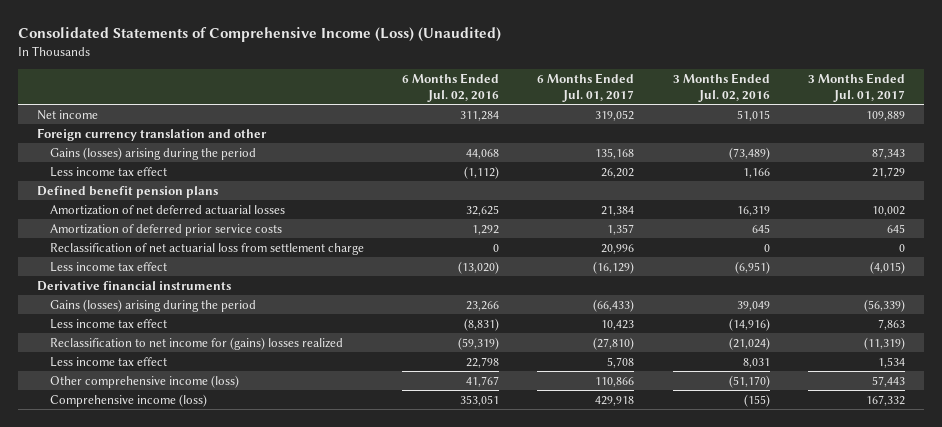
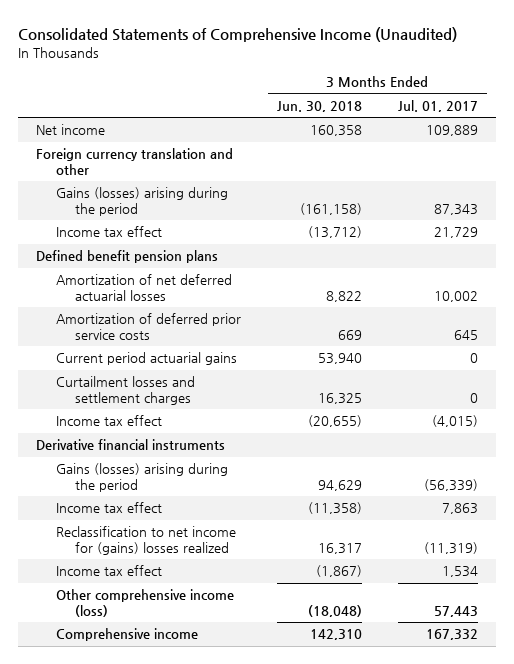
- Consolidated Statements of Comprehensive Income (Loss) (Unaudited)
+ Consolidated Statements of Comprehensive Income (Unaudited)
- | 6 Months Ended Jul. 02, 2016 | 6 Months Ended Jul. 01, 2017 | 3 Months Ended Jul. 02, 2016 | 3 Months Ended Jul. 01, 2017
+ | 3 Months Ended Jun. 30, 2018 | 3 Months Ended Jul. 01, 2017
- Less income tax effect | (1,112) | 26,202 | 1,166 | 21,729
+ Income tax effect | (13,712) | 21,729
- Reclassification of net actuarial loss from settlement charge | 0 | 20,996 | 0 | 0
- Less income tax effect | (13,020) | (16,129) | (6,951) | (4,015)
+ Current period actuarial gains | 53,940 | 0
+ Curtailment losses and settlement charges | 16,325 | 0
+ Income tax effect | (20,655) | (4,015)
- Less income tax effect | (8,831) | 10,423 | (14,916) | 7,863
+ Income tax effect | (11,358) | 7,863
- Less income tax effect | 22,798 | 5,708 | 8,031 | 1,534
+ Income tax effect | (1,867) | 1,534
- Comprehensive income (loss) | 353,051 | 429,918 | (155) | 167,332
+ Comprehensive income | 142,310 | 167,332

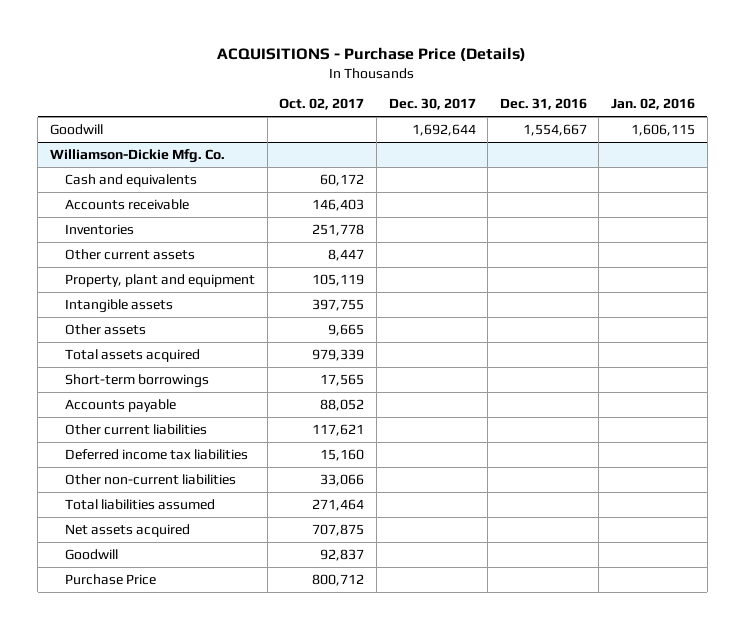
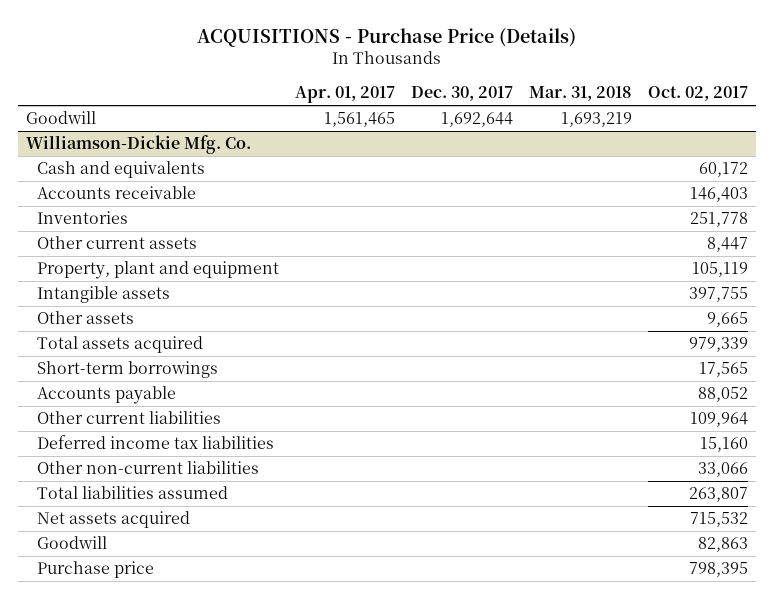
- | Oct. 02, 2017 | Dec. 30, 2017 | Dec. 31, 2016 | Jan. 02, 2016
+ | Apr. 01, 2017 | Dec. 30, 2017 | Mar. 31, 2018 | Oct. 02, 2017
@ Williamson-Dickie Mfg. Co.
- Other current liabilities | 117,621 | | |
+ Other current liabilities | | | | 109,964
- Total liabilities assumed | 271,464 | | |
- Net assets acquired | 707,875 | | |
- Goodwill | 92,837 | | |
- Purchase Price | 800,712 | | |
+ Total liabilities assumed | | | | 263,807
+ Net assets acquired | | | | 715,532
+ Goodwill | | | | 82,863
+ Purchase price | | | | 798,395

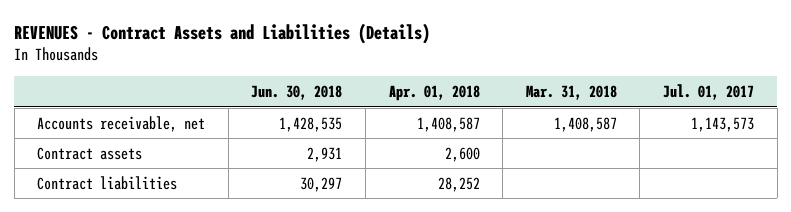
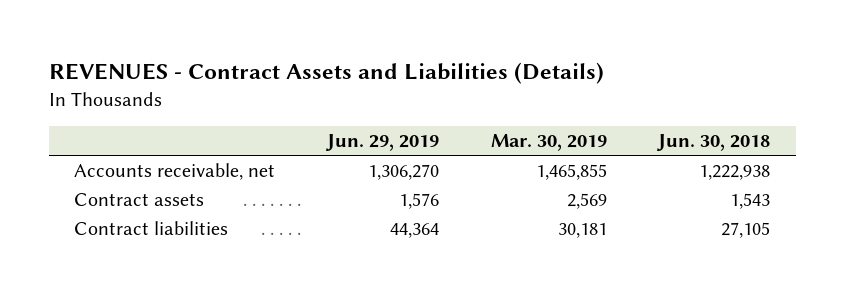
- | Jun. 30, 2018 | Apr. 01, 2018 | Mar. 31, 2018 | Jul. 01, 2017
+ | Jun. 29, 2019 | Mar. 30, 2019 | Jun. 30, 2018
- Accounts receivable, net | 1,428,535 | 1,408,587 | 1,408,587 | 1,143,573
- Contract assets | 2,931 | 2,600 | |
- Contract liabilities | 30,297 | 28,252 | |
+ Accounts receivable, net | 1,306,270 | 1,465,855 | 1,222,938
+ Contract assets | 1,576 | 2,569 | 1,543
+ Contract liabilities | 44,364 | 30,181 | 27,105

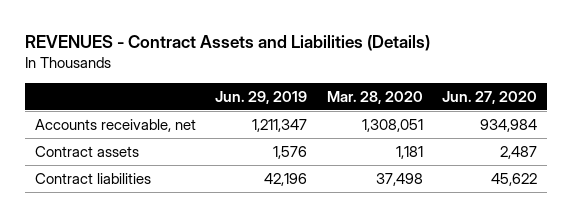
- | Jun. 29, 2019 | Mar. 30, 2019 | Jun. 30, 2018
+ | Jun. 29, 2019 | Mar. 28, 2020 | Jun. 27, 2020
- Accounts receivable, net | 1,306,270 | 1,465,855 | 1,222,938
+ Accounts receivable, net | 1,211,347 | 1,308,051 | 934,984
- Contract liabilities | 44,364 | 30,181 | 27,105
+ Contract liabilities | 42,196 | 37,498 | 45,622

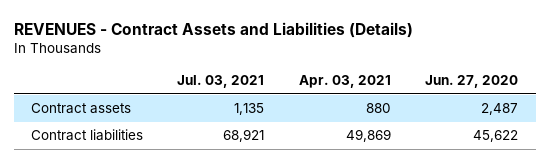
- | Jun. 29, 2019 | Mar. 28, 2020 | Jun. 27, 2020
+ | Jul. 03, 2021 | Apr. 03, 2021 | Jun. 27, 2020
- Accounts receivable, net | 1,211,347 | 1,308,051 | 934,984

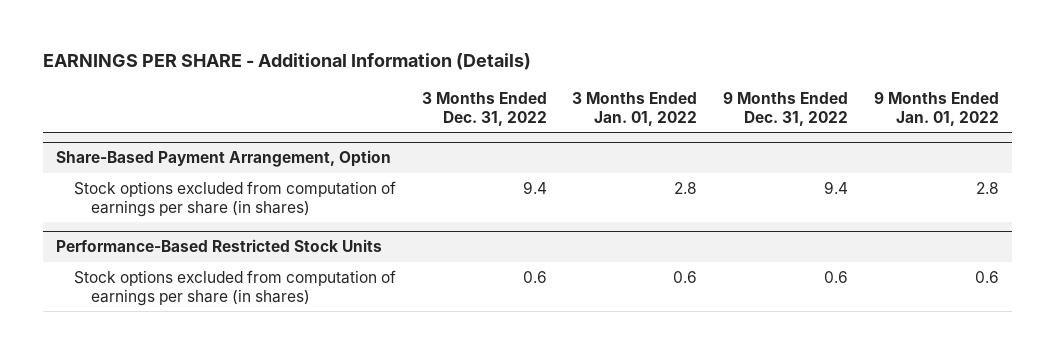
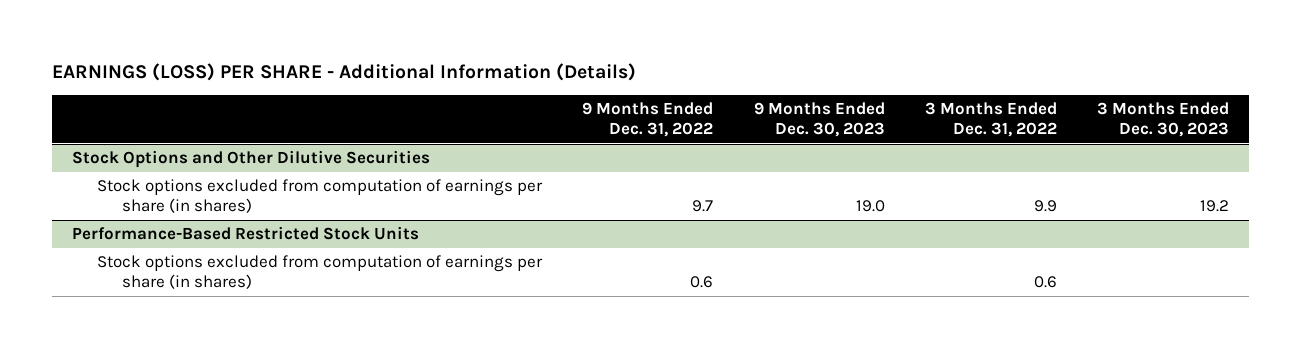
- EARNINGS PER SHARE - Additional Information (Details)
+ EARNINGS (LOSS) PER SHARE - Additional Information (Details)
- | 3 Months Ended Dec. 31, 2022 | 3 Months Ended Jan. 01, 2022 | 9 Months Ended Dec. 31, 2022 | 9 Months Ended Jan. 01, 2022
+ | 9 Months Ended Dec. 31, 2022 | 9 Months Ended Dec. 30, 2023 | 3 Months Ended Dec. 31, 2022 | 3 Months Ended Dec. 30, 2023
- Share-Based Payment Arrangement, Option
- Stock options excluded from computation of earnings per share (in shares) | 9.4 | 2.8 | 9.4 | 2.8
+ Stock Options and Other Dilutive Securities
+ Stock options excluded from computation of earnings per share (in shares) | 9.7 | 19.0 | 9.9 | 19.2

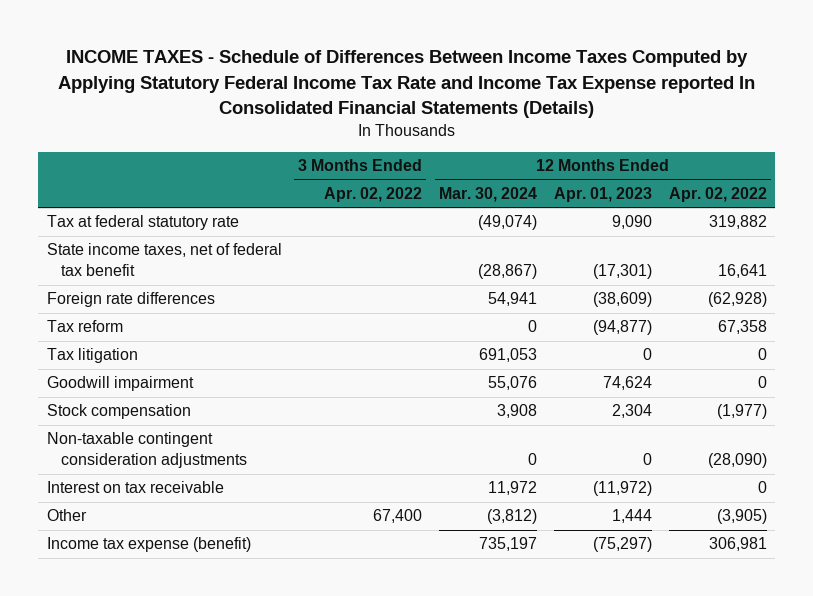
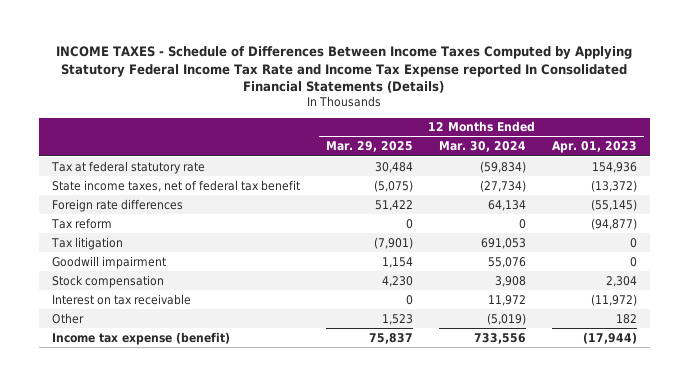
- | 3 Months Ended Apr. 02, 2022 | 12 Months Ended Mar. 30, 2024 | 12 Months Ended Apr. 01, 2023 | 12 Months Ended Apr. 02, 2022
+ | 12 Months Ended Mar. 29, 2025 | 12 Months Ended Mar. 30, 2024 | 12 Months Ended Apr. 01, 2023
- Tax at federal statutory rate | | (49,074) | 9,090 | 319,882
- State income taxes, net of federal tax benefit | | (28,867) | (17,301) | 16,641
- Foreign rate differences | | 54,941 | (38,609) | (62,928)
+ Tax at federal statutory rate | 30,484 | (59,834) | 154,936
+ State income taxes, net of federal tax benefit | (5,075) | (27,734) | (13,372)
+ Foreign rate differences | 51,422 | 64,134 | (55,145)
- Goodwill impairment | | 55,076 | 74,624 | 0
+ Goodwill impairment | 1,154 | 55,076 | 0
- Non-taxable contingent consideration adjustments | | 0 | 0 | (28,090)
- Other | 67,400 | (3,812) | 1,444 | (3,905)
- Income tax expense (benefit) | | 735,197 | (75,297) | 306,981
+ Other | 1,523 | (5,019) | 182
+ Income tax expense (benefit) | 75,837 | 733,556 | (17,944)

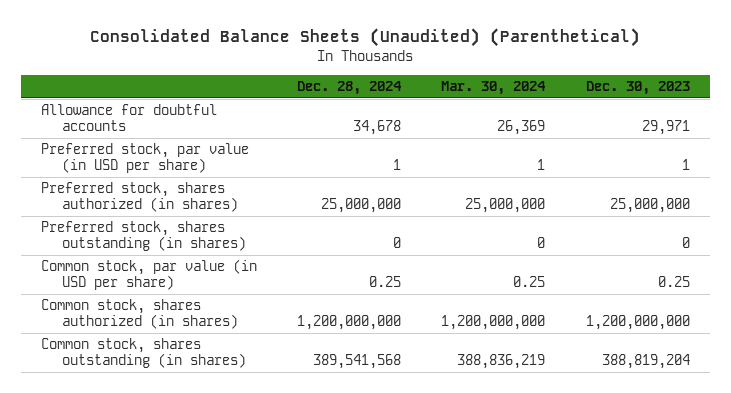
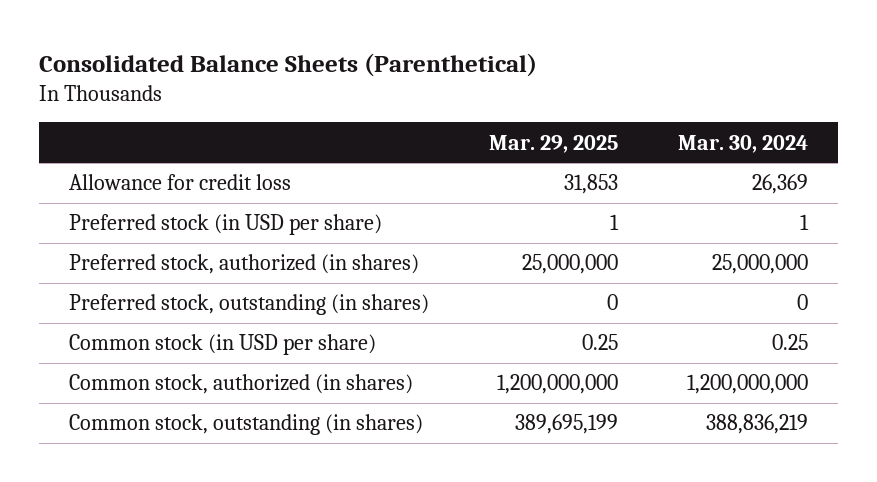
- Consolidated Balance Sheets (Unaudited) (Parenthetical)
+ Consolidated Balance Sheets (Parenthetical)
- | Dec. 28, 2024 | Mar. 30, 2024 | Dec. 30, 2023
+ | Mar. 29, 2025 | Mar. 30, 2024
- Allowance for doubtful accounts | 34,678 | 26,369 | 29,971
- Preferred stock, par value (in USD per share) | 1 | 1 | 1
- Preferred stock, shares authorized (in shares) | 25,000,000 | 25,000,000 | 25,000,000
- Preferred stock, shares outstanding (in shares) | 0 | 0 | 0
- Common stock, par value (in USD per share) | 0.25 | 0.25 | 0.25
- Common stock, shares authorized (in shares) | 1,200,000,000 | 1,200,000,000 | 1,200,000,000
- Common stock, shares outstanding (in shares) | 389,541,568 | 388,836,219 | 388,819,204
+ Allowance for credit loss | 31,853 | 26,369
+ Preferred stock (in USD per share) | 1 | 1
+ Preferred stock, authorized (in shares) | 25,000,000 | 25,000,000
+ Preferred stock, outstanding (in shares) | 0 | 0
+ Common stock (in USD per share) | 0.25 | 0.25
+ Common stock, authorized (in shares) | 1,200,000,000 | 1,200,000,000
+ Common stock, outstanding (in shares) | 389,695,199 | 388,836,219

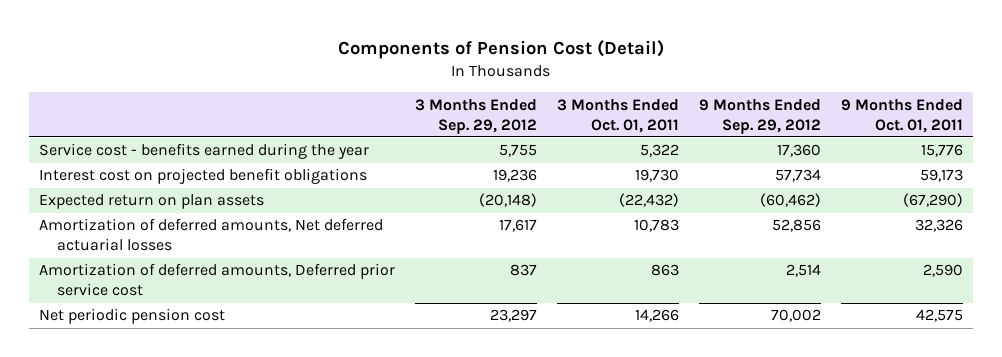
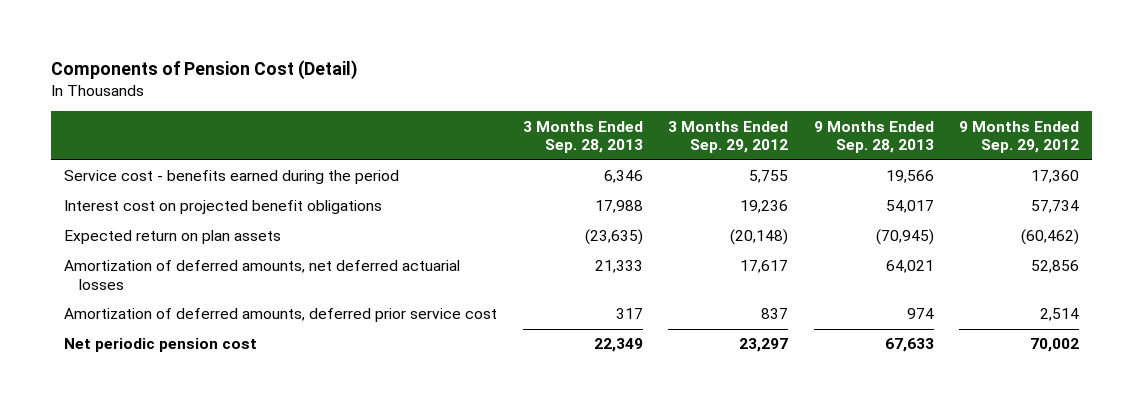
- | 3 Months Ended Sep. 29, 2012 | 3 Months Ended Oct. 01, 2011 | 9 Months Ended Sep. 29, 2012 | 9 Months Ended Oct. 01, 2011
+ | 3 Months Ended Sep. 28, 2013 | 3 Months Ended Sep. 29, 2012 | 9 Months Ended Sep. 28, 2013 | 9 Months Ended Sep. 29, 2012
- Service cost - benefits earned during the year | 5,755 | 5,322 | 17,360 | 15,776
+ Service cost - benefits earned during the period | 6,346 | 5,755 | 19,566 | 17,360
- Amortization of deferred amounts, Net deferred actuarial losses | 17,617 | 10,783 | 52,856 | 32,326
- Amortization of deferred amounts, Deferred prior service cost | 837 | 863 | 2,514 | 2,590
+ Amortization of deferred amounts, net deferred actuarial losses | 21,333 | 17,617 | 64,021 | 52,856
+ Amortization of deferred amounts, deferred prior service cost | 317 | 837 | 974 | 2,514

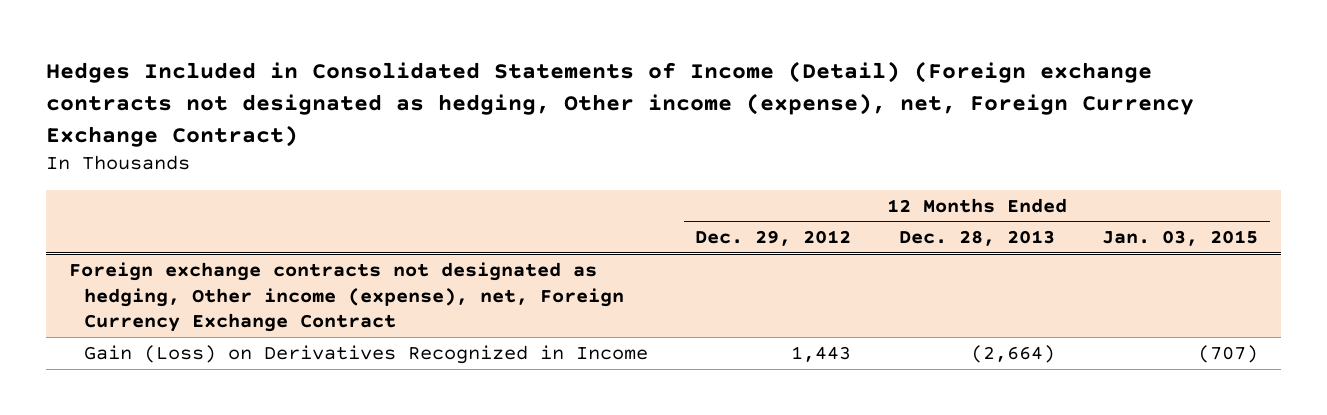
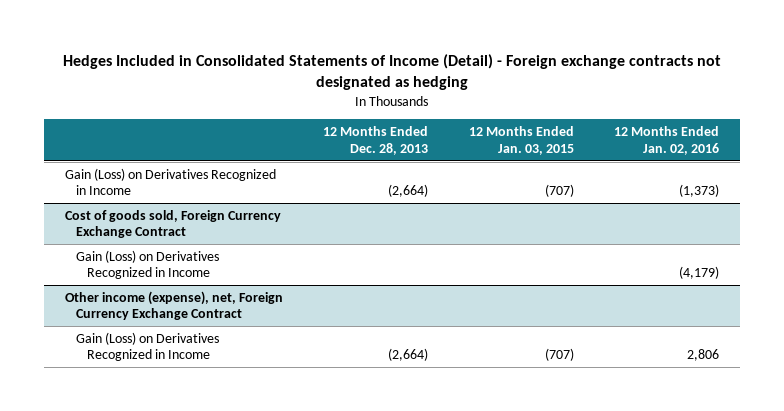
- Hedges Included in Consolidated Statements of Income (Detail) (Foreign exchange contracts not designated as hedging, Other income (expense), net, Foreign Currency Exchange Contract)
+ Hedges Included in Consolidated Statements of Income (Detail) - Foreign exchange contracts not designated as hedging
- | 12 Months Ended Dec. 29, 2012 | 12 Months Ended Dec. 28, 2013 | 12 Months Ended Jan. 03, 2015
+ | 12 Months Ended Dec. 28, 2013 | 12 Months Ended Jan. 03, 2015 | 12 Months Ended Jan. 02, 2016
- Foreign exchange contracts not designated as hedging, Other income (expense), net, Foreign Currency Exchange Contract
+ Cost of goods sold, Foreign Currency Exchange Contract
+ Gain (Loss) on Derivatives Recognized in Income | | | (4,179)
+ Other income (expense), net, Foreign Currency Exchange Contract
+ Gain (Loss) on Derivatives Recognized in Income | (2,664) | (707) | 2,806

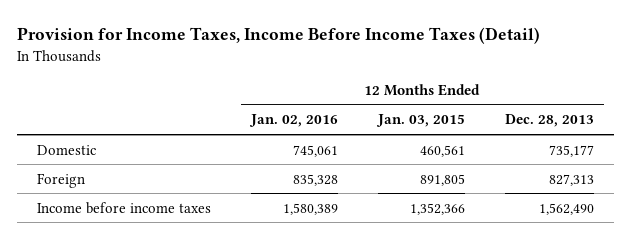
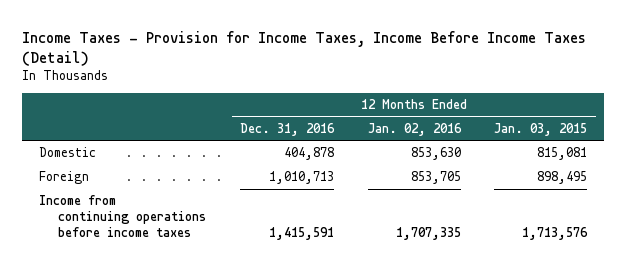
- Provision for Income Taxes, Income Before Income Taxes (Detail)
+ Income Taxes - Provision for Income Taxes, Income Before Income Taxes (Detail)
- | 12 Months Ended Jan. 02, 2016 | 12 Months Ended Jan. 03, 2015 | 12 Months Ended Dec. 28, 2013
+ | 12 Months Ended Dec. 31, 2016 | 12 Months Ended Jan. 02, 2016 | 12 Months Ended Jan. 03, 2015
- Domestic | 745,061 | 460,561 | 735,177
- Foreign | 835,328 | 891,805 | 827,313
- Income before income taxes | 1,580,389 | 1,352,366 | 1,562,490
+ Domestic | 404,878 | 853,630 | 815,081
+ Foreign | 1,010,713 | 853,705 | 898,495
+ Income from continuing operations before income taxes | 1,415,591 | 1,707,335 | 1,713,576

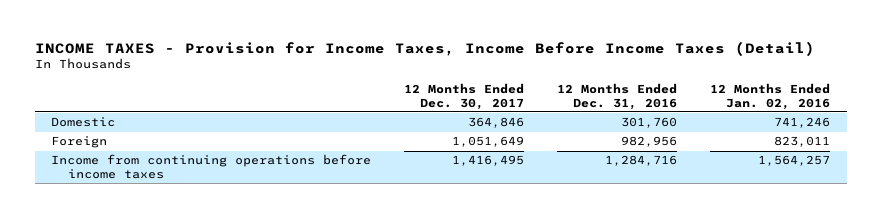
- Income Taxes - Provision for Income Taxes, Income Before Income Taxes (Detail)
+ INCOME TAXES - Provision for Income Taxes, Income Before Income Taxes (Detail)
- | 12 Months Ended Dec. 31, 2016 | 12 Months Ended Jan. 02, 2016 | 12 Months Ended Jan. 03, 2015
+ | 12 Months Ended Dec. 30, 2017 | 12 Months Ended Dec. 31, 2016 | 12 Months Ended Jan. 02, 2016
- Domestic | 404,878 | 853,630 | 815,081
- Foreign | 1,010,713 | 853,705 | 898,495
- Income from continuing operations before income taxes | 1,415,591 | 1,707,335 | 1,713,576
+ Domestic | 364,846 | 301,760 | 741,246
+ Foreign | 1,051,649 | 982,956 | 823,011
+ Income from continuing operations before income taxes | 1,416,495 | 1,284,716 | 1,564,257

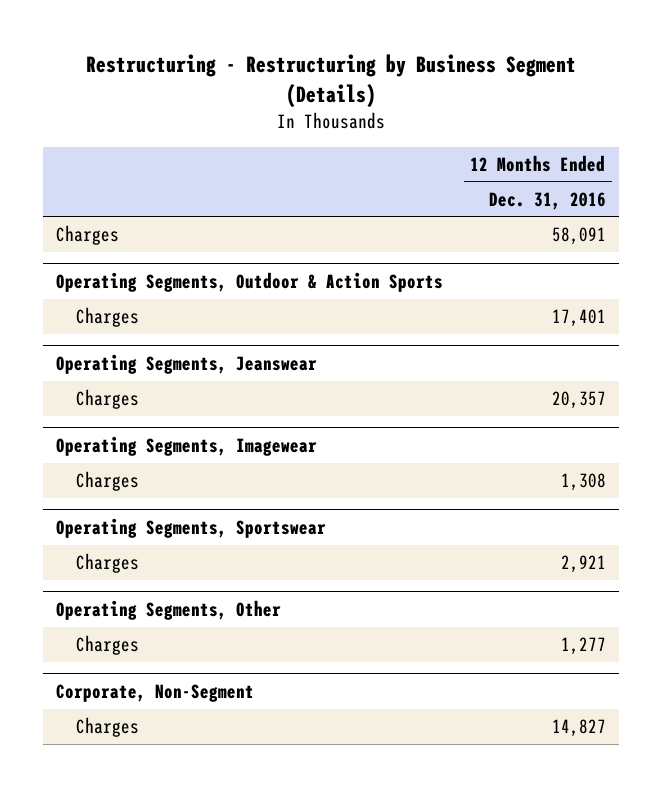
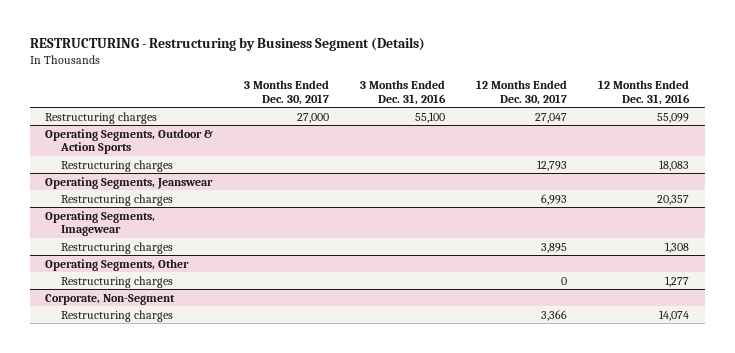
- Restructuring - Restructuring by Business Segment (Details)
+ RESTRUCTURING - Restructuring by Business Segment (Details)
- | 12 Months Ended Dec. 31, 2016
+ | 3 Months Ended Dec. 30, 2017 | 3 Months Ended Dec. 31, 2016 | 12 Months Ended Dec. 30, 2017 | 12 Months Ended Dec. 31, 2016
- Charges | 58,091
+ Restructuring charges | 27,000 | 55,100 | 27,047 | 55,099
@ Operating Segments, Outdoor & Action Sports
- Charges | 17,401
+ Restructuring charges | | | 12,793 | 18,083
@ Operating Segments, Jeanswear
- Charges | 20,357
+ Restructuring charges | | | 6,993 | 20,357
@ Operating Segments, Imagewear
- Charges | 1,308
- Operating Segments, Sportswear
- Charges | 2,921
@ Operating Segments, Imagewear
+ Restructuring charges | | | 3,895 | 1,308
@ Operating Segments, Other
- Charges | 1,277
+ Restructuring charges | | | 0 | 1,277
@ Corporate, Non-Segment
- Charges | 14,827
+ Restructuring charges | | | 3,366 | 14,074

